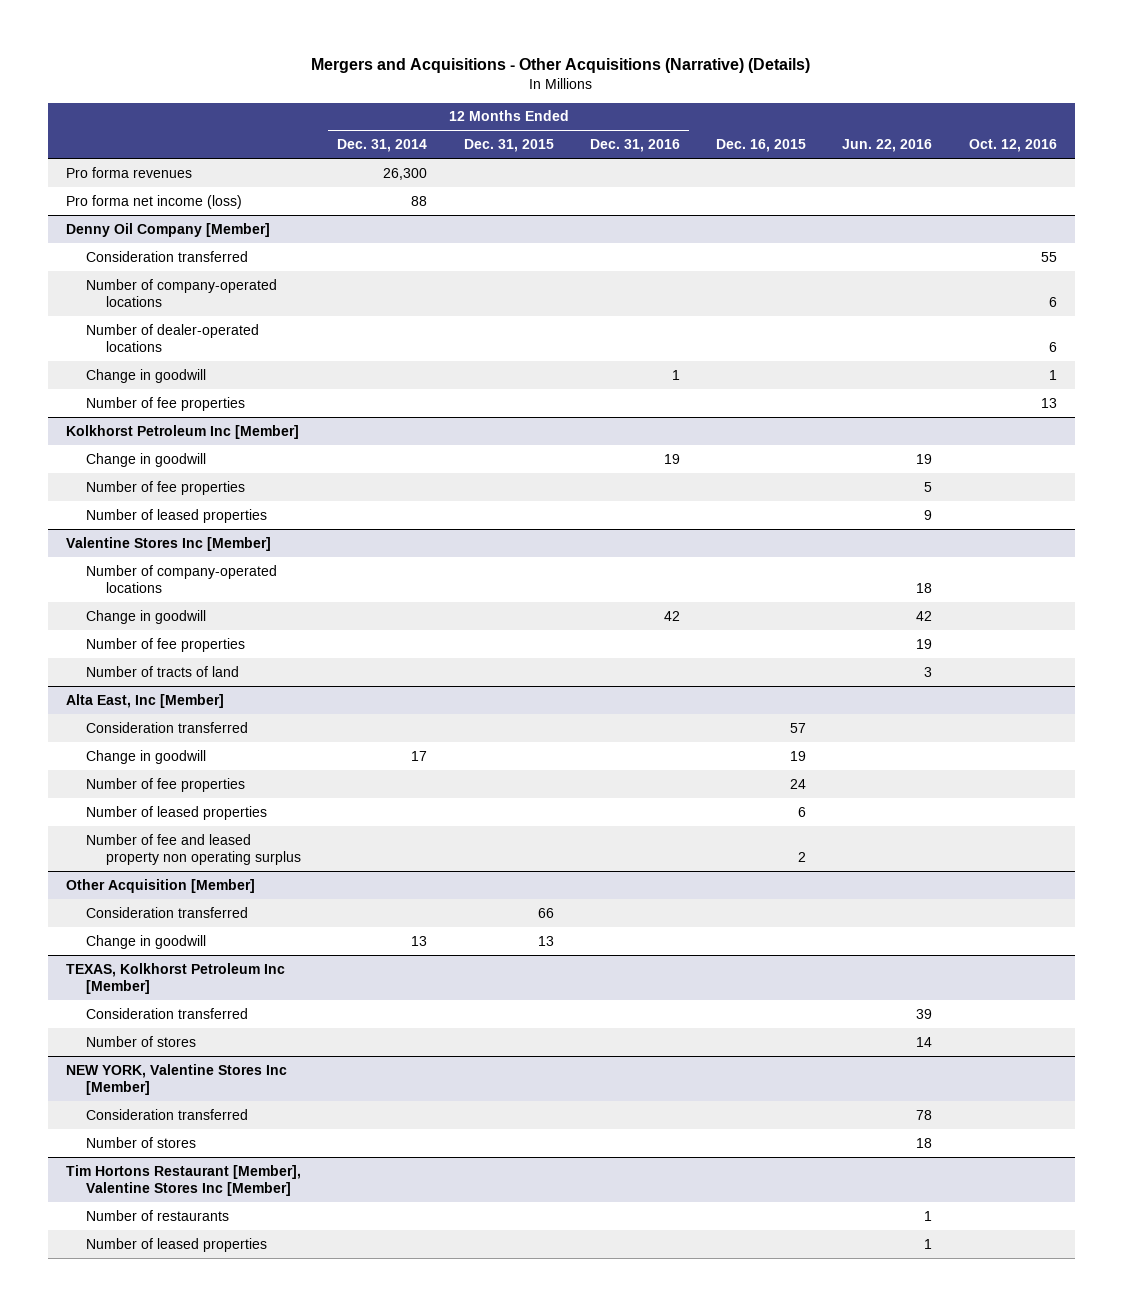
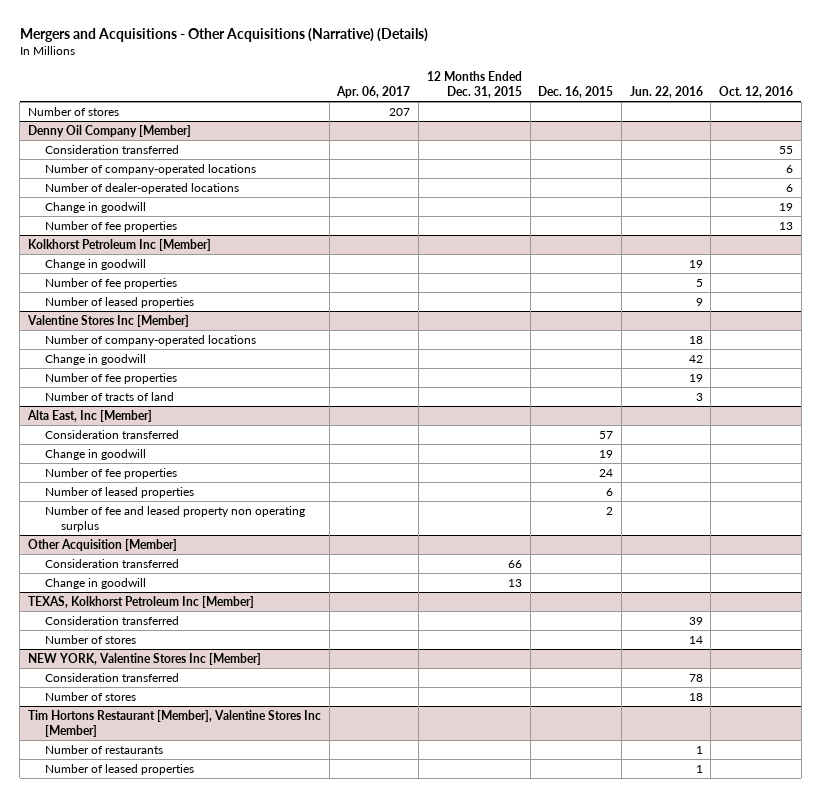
- | 12 Months Ended Dec. 31, 2014 | 12 Months Ended Dec. 31, 2015 | 12 Months Ended Dec. 31, 2016 | Dec. 16, 2015 | Jun. 22, 2016 | Oct. 12, 2016
+ | Apr. 06, 2017 | 12 Months Ended Dec. 31, 2015 | Dec. 16, 2015 | Jun. 22, 2016 | Oct. 12, 2016
- Pro forma revenues | 26,300 | | | | |
- Pro forma net income (loss) | 88 | | | | |
+ Number of stores | 207 | | | |
@ Denny Oil Company [Member]
- Change in goodwill | | | 1 | | | 1
+ Change in goodwill | | | | | 19

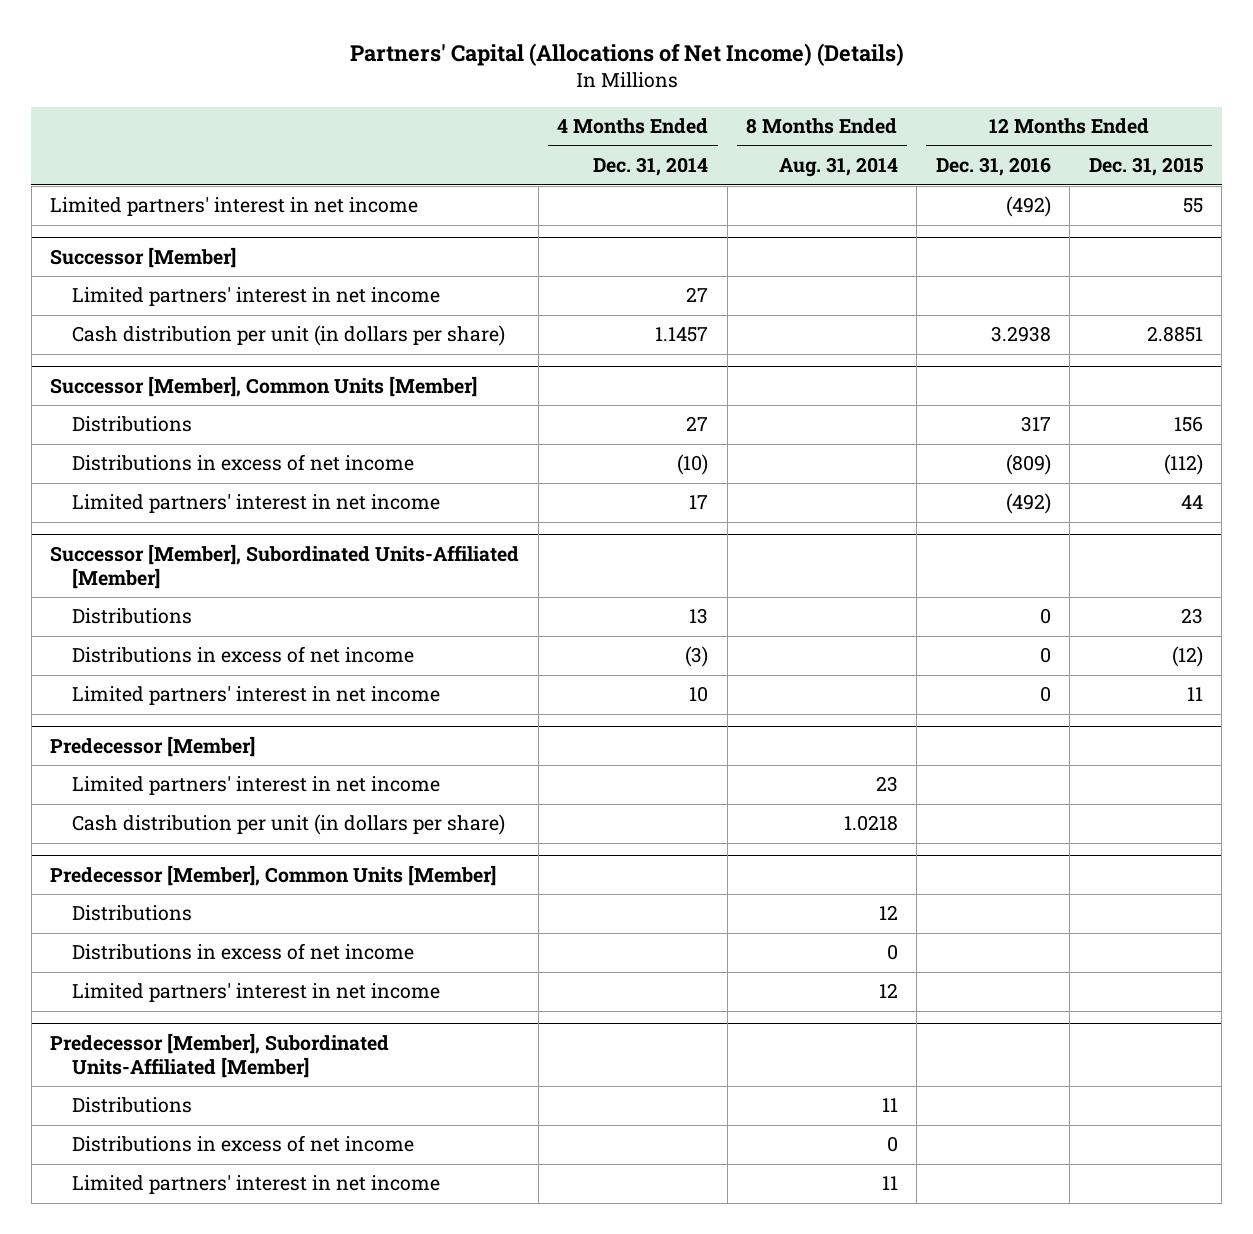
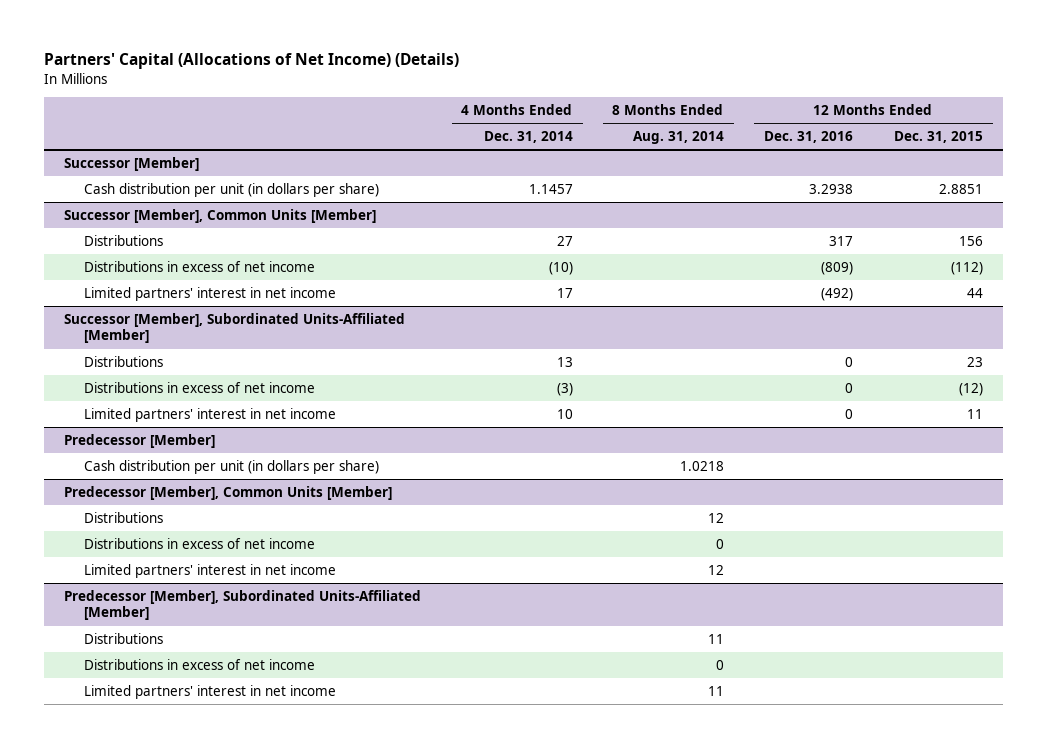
- Limited partners' interest in net income | | | (492) | 55
@ Successor [Member]
- Limited partners' interest in net income | 27 | | |
@ Predecessor [Member]
- Limited partners' interest in net income | | 23 | |

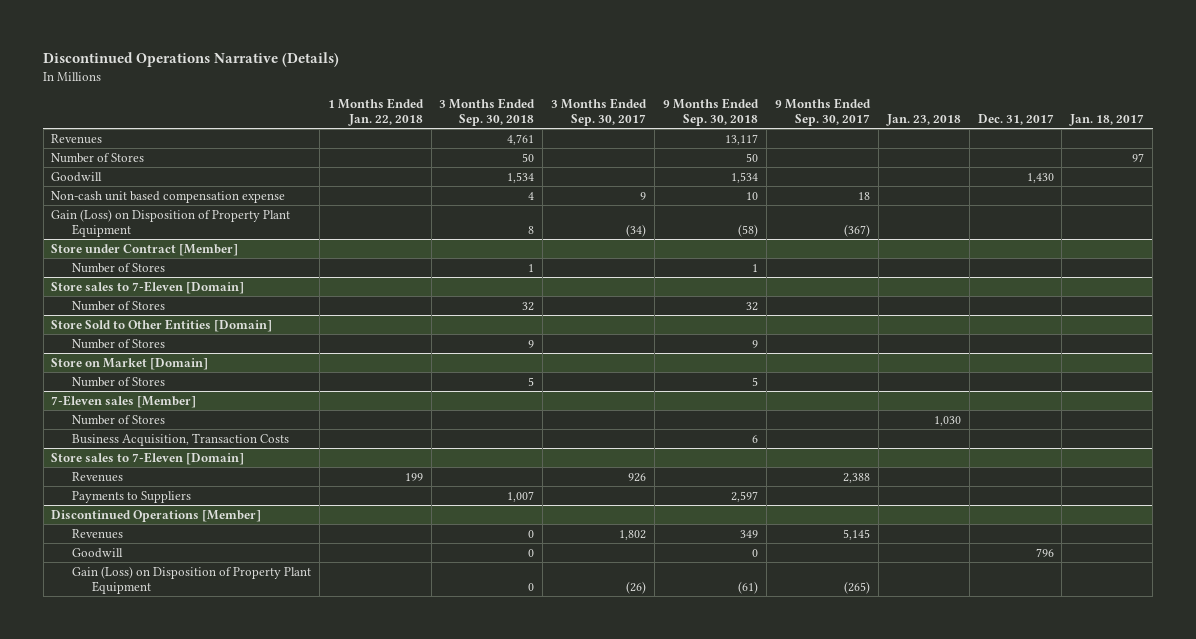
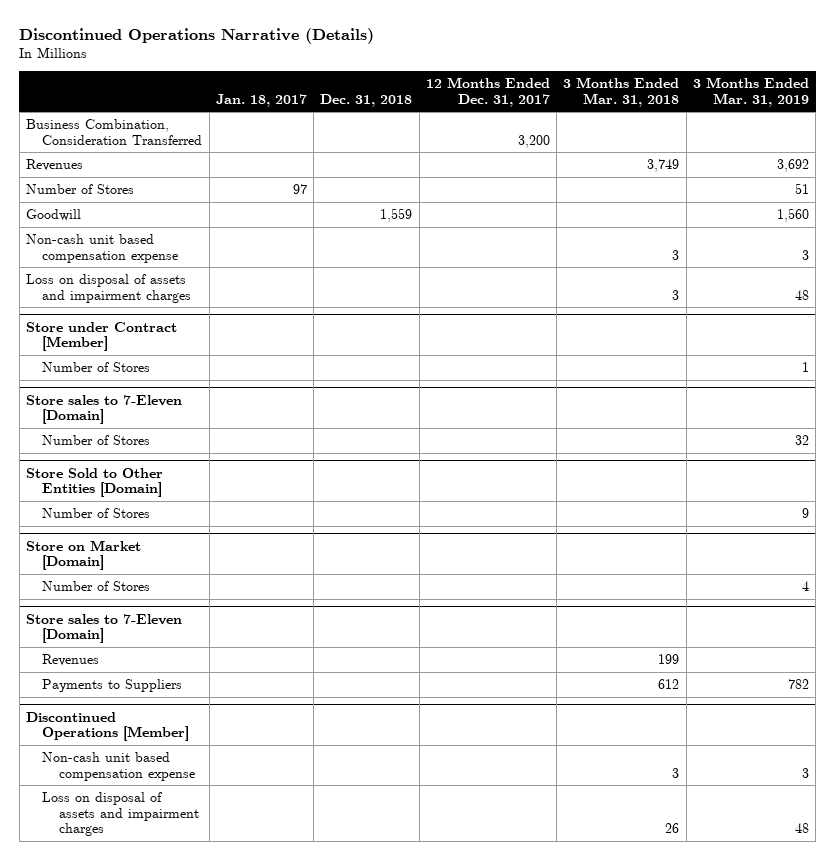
- | 1 Months Ended Jan. 22, 2018 | 3 Months Ended Sep. 30, 2018 | 3 Months Ended Sep. 30, 2017 | 9 Months Ended Sep. 30, 2018 | 9 Months Ended Sep. 30, 2017 | Jan. 23, 2018 | Dec. 31, 2017 | Jan. 18, 2017
+ | Jan. 18, 2017 | Dec. 31, 2018 | 12 Months Ended Dec. 31, 2017 | 3 Months Ended Mar. 31, 2018 | 3 Months Ended Mar. 31, 2019
+ Business Combination, Consideration Transferred | | | 3,200 | |
- Gain (Loss) on Disposition of Property Plant Equipment | | 8 | (34) | (58) | (367) | | |
+ Loss on disposal of assets and impairment charges | | | | 3 | 48
- 7-Eleven sales [Member]
- Number of Stores | | | | | | 1,030 | |
- Business Acquisition, Transaction Costs | | | | 6 | | | |
@ Discontinued Operations [Member]
- Revenues | | 0 | 1,802 | 349 | 5,145 | | |
- Goodwill | | 0 | | 0 | | | 796 |
- Gain (Loss) on Disposition of Property Plant Equipment | | 0 | (26) | (61) | (265) | | |
+ Non-cash unit based compensation expense | | | | 3 | 3
+ Loss on disposal of assets and impairment charges | | | | 26 | 48

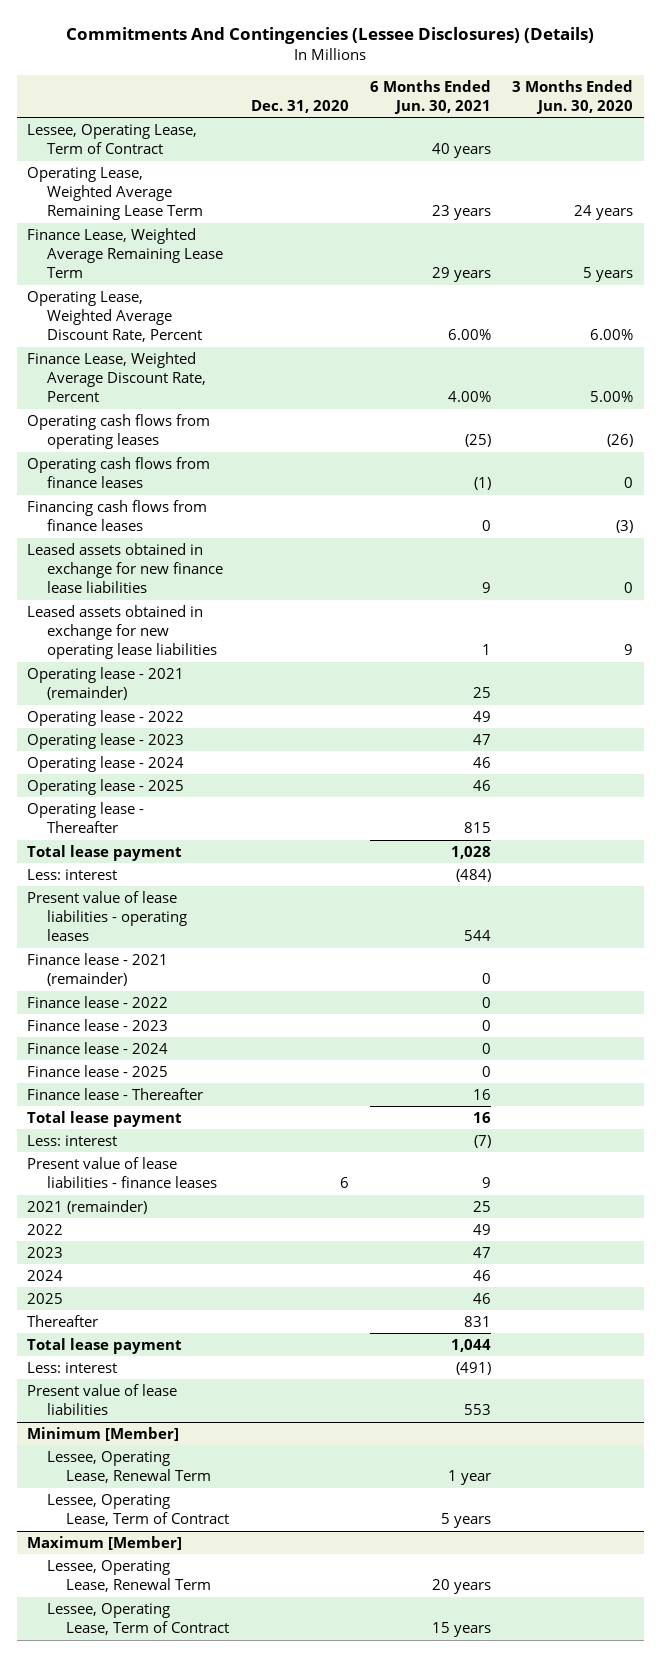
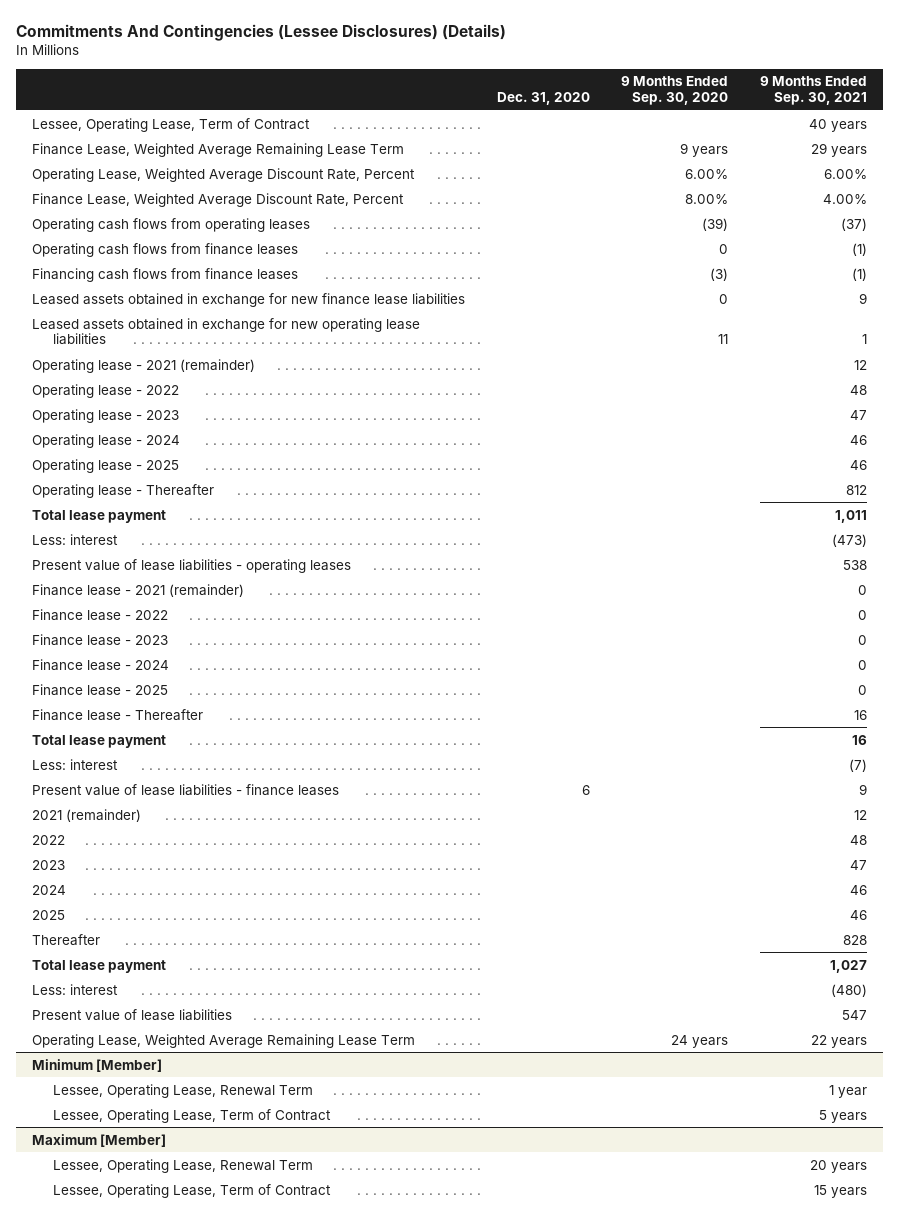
- | Dec. 31, 2020 | 6 Months Ended Jun. 30, 2021 | 3 Months Ended Jun. 30, 2020
+ | Dec. 31, 2020 | 9 Months Ended Sep. 30, 2020 | 9 Months Ended Sep. 30, 2021
moved down: Operating Lease, Weighted Average Remaining Lease Term | | 24 years | 22 years

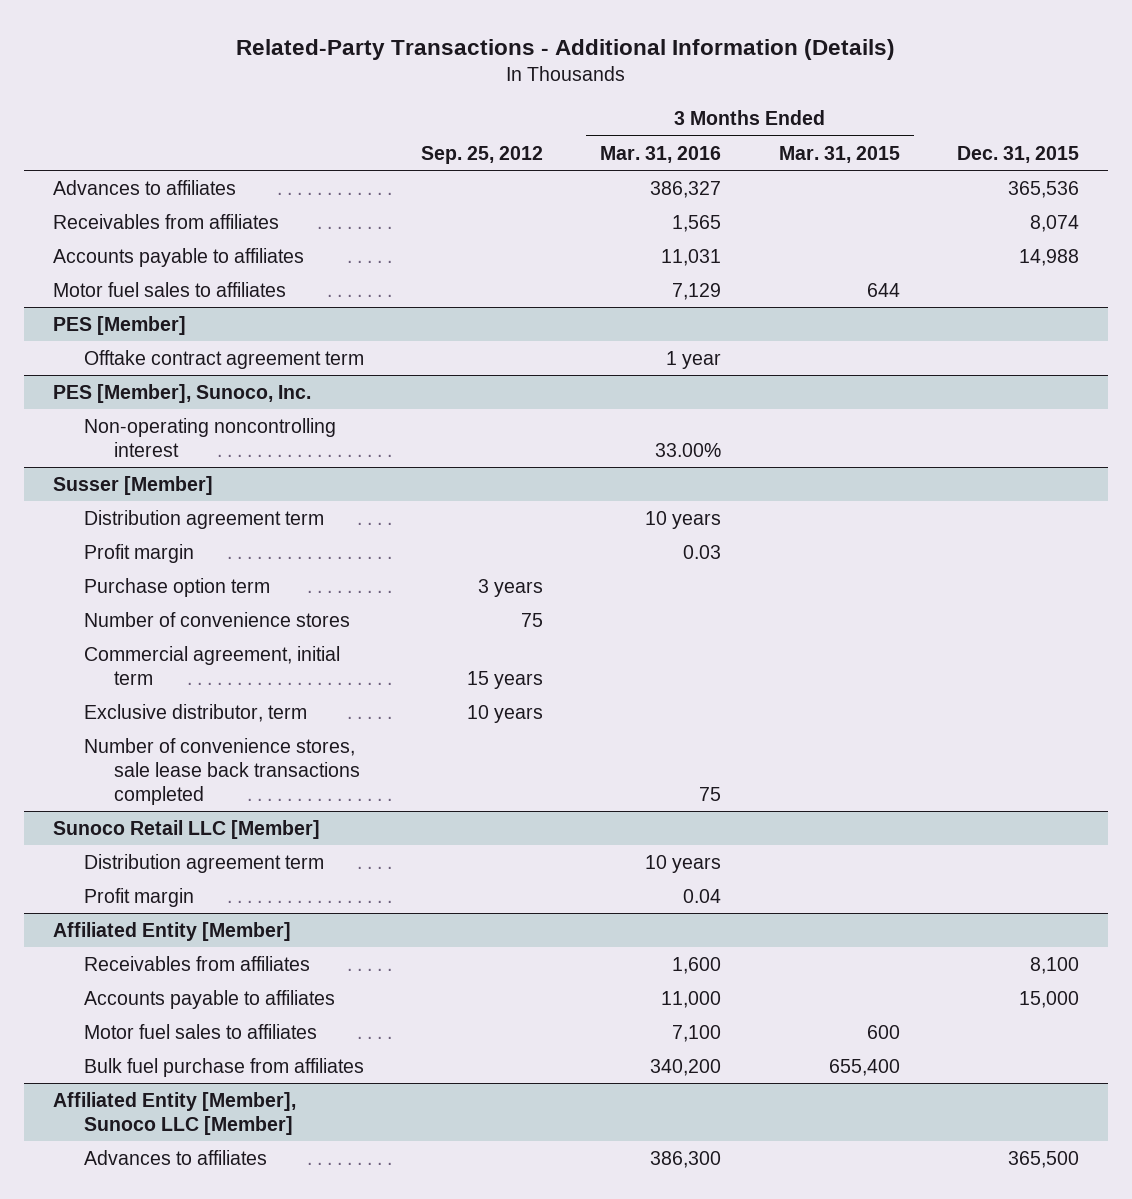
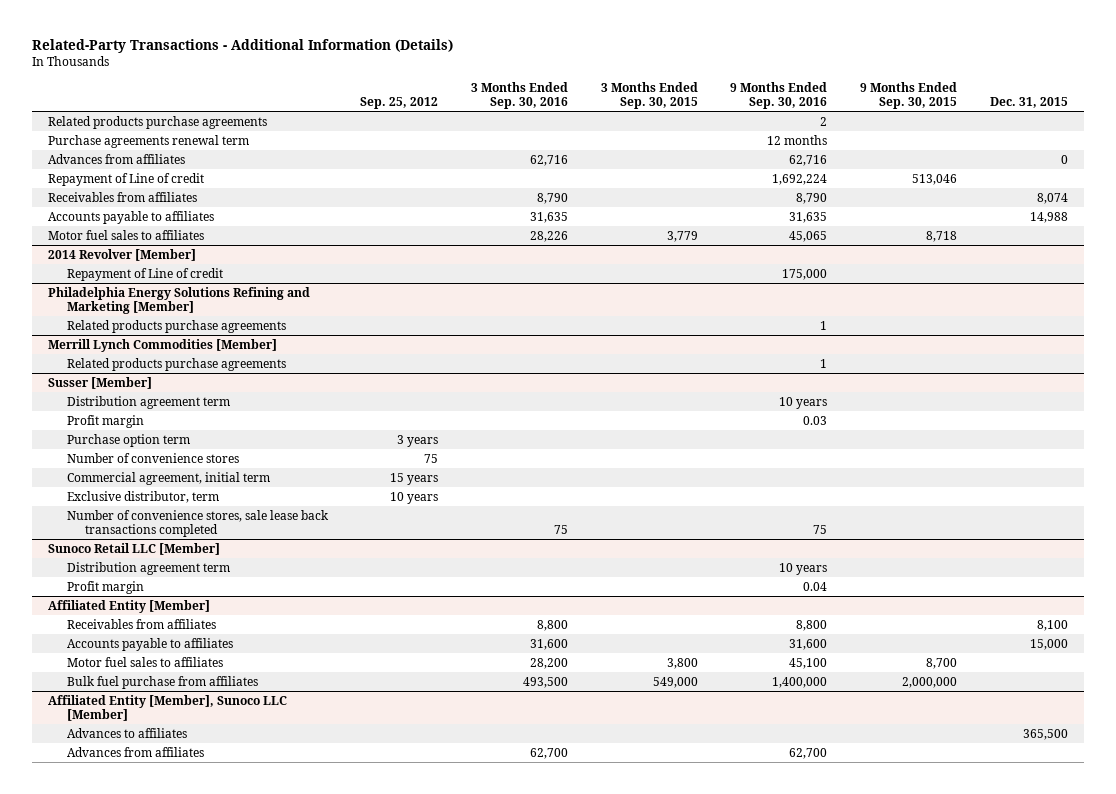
- | Sep. 25, 2012 | 3 Months Ended Mar. 31, 2016 | 3 Months Ended Mar. 31, 2015 | Dec. 31, 2015
+ | Sep. 25, 2012 | 3 Months Ended Sep. 30, 2016 | 3 Months Ended Sep. 30, 2015 | 9 Months Ended Sep. 30, 2016 | 9 Months Ended Sep. 30, 2015 | Dec. 31, 2015
- Advances to affiliates | | 386,327 | | 365,536
+ Related products purchase agreements | | | | 2 | |
+ Purchase agreements renewal term | | | | 12 months | |
+ Advances from affiliates | | 62,716 | | 62,716 | | 0
+ Repayment of Line of credit | | | | 1,692,224 | 513,046 |
- PES [Member]
- Offtake contract agreement term | | 1 year | |
- PES [Member], Sunoco, Inc.
- Non-operating noncontrolling interest | | 33.00% | |
+ 2014 Revolver [Member]
+ Repayment of Line of credit | | | | 175,000 | |
+ Philadelphia Energy Solutions Refining and Marketing [Member]
+ Related products purchase agreements | | | | 1 | |
+ Merrill Lynch Commodities [Member]
+ Related products purchase agreements | | | | 1 | |
@ Affiliated Entity [Member], Sunoco LLC [Member]
+ Advances from affiliates | | 62,700 | | 62,700 | |

